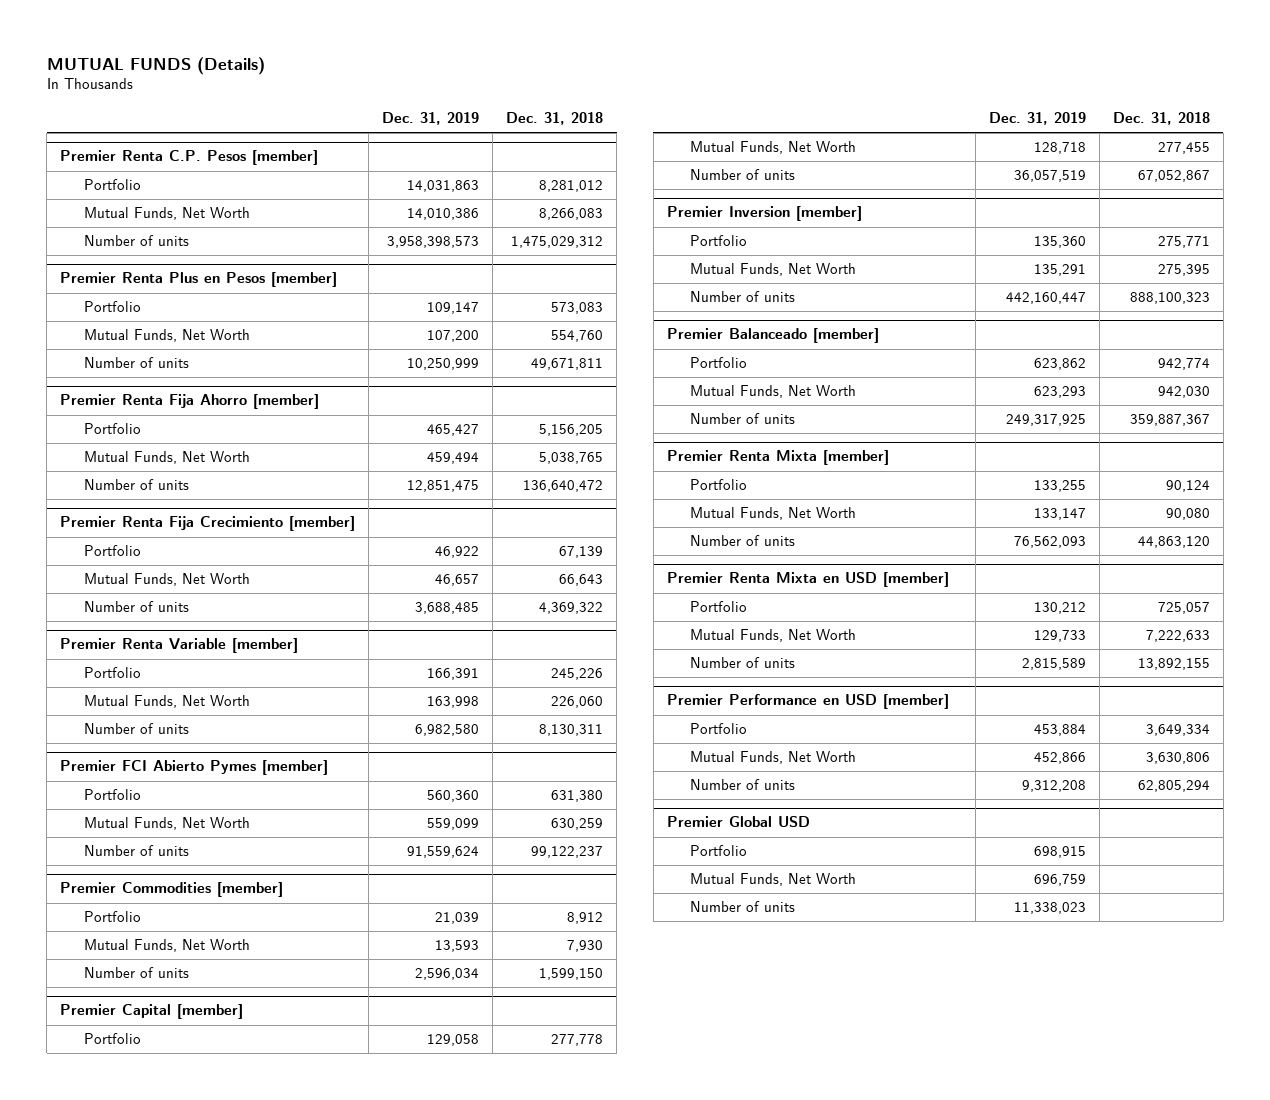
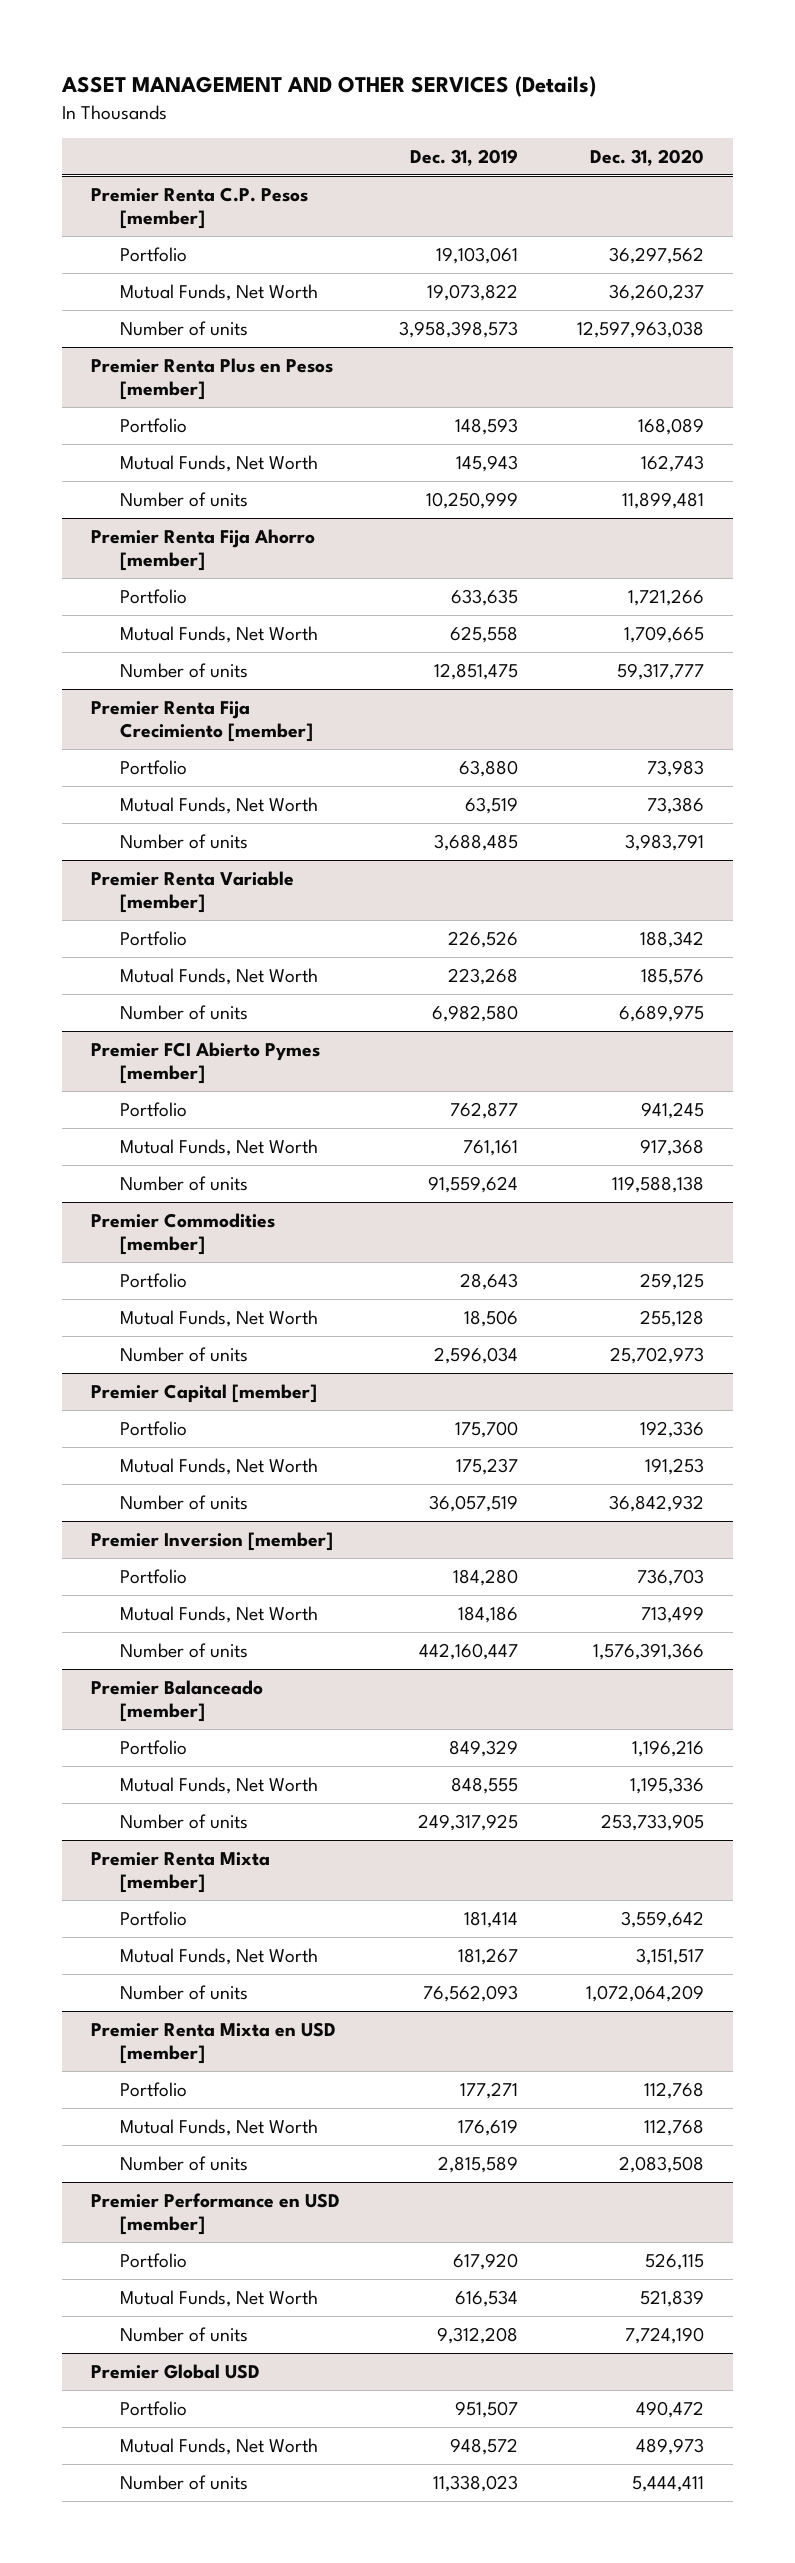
- MUTUAL FUNDS (Details)
+ ASSET MANAGEMENT AND OTHER SERVICES (Details)
- | Dec. 31, 2019 | Dec. 31, 2018
+ | Dec. 31, 2019 | Dec. 31, 2020
@ Premier Renta C.P. Pesos [member]
- Portfolio | 14,031,863 | 8,281,012
- Mutual Funds, Net Worth | 14,010,386 | 8,266,083
+ Portfolio | 19,103,061 | 36,297,562
+ Mutual Funds, Net Worth | 19,073,822 | 36,260,237
@ Premier Renta Plus en Pesos [member]
- Portfolio | 109,147 | 573,083
- Mutual Funds, Net Worth | 107,200 | 554,760
+ Portfolio | 148,593 | 168,089
+ Mutual Funds, Net Worth | 145,943 | 162,743
@ Premier Renta Fija Ahorro [member]
- Portfolio | 465,427 | 5,156,205
- Mutual Funds, Net Worth | 459,494 | 5,038,765
+ Portfolio | 633,635 | 1,721,266
+ Mutual Funds, Net Worth | 625,558 | 1,709,665
@ Premier Renta Fija Crecimiento [member]
- Portfolio | 46,922 | 67,139
- Mutual Funds, Net Worth | 46,657 | 66,643
+ Portfolio | 63,880 | 73,983
+ Mutual Funds, Net Worth | 63,519 | 73,386
@ Premier Renta Variable [member]
- Portfolio | 166,391 | 245,226
- Mutual Funds, Net Worth | 163,998 | 226,060
+ Portfolio | 226,526 | 188,342
+ Mutual Funds, Net Worth | 223,268 | 185,576
@ Premier FCI Abierto Pymes [member]
- Portfolio | 560,360 | 631,380
- Mutual Funds, Net Worth | 559,099 | 630,259
+ Portfolio | 762,877 | 941,245
+ Mutual Funds, Net Worth | 761,161 | 917,368
@ Premier Commodities [member]
- Portfolio | 21,039 | 8,912
- Mutual Funds, Net Worth | 13,593 | 7,930
+ Portfolio | 28,643 | 259,125
+ Mutual Funds, Net Worth | 18,506 | 255,128
@ Premier Capital [member]
- Portfolio | 129,058 | 277,778
- Mutual Funds, Net Worth | 128,718 | 277,455
+ Portfolio | 175,700 | 192,336
+ Mutual Funds, Net Worth | 175,237 | 191,253
@ Premier Inversion [member]
- Portfolio | 135,360 | 275,771
- Mutual Funds, Net Worth | 135,291 | 275,395
+ Portfolio | 184,280 | 736,703
+ Mutual Funds, Net Worth | 184,186 | 713,499
@ Premier Balanceado [member]
- Portfolio | 623,862 | 942,774
- Mutual Funds, Net Worth | 623,293 | 942,030
+ Portfolio | 849,329 | 1,196,216
+ Mutual Funds, Net Worth | 848,555 | 1,195,336
@ Premier Renta Mixta [member]
- Portfolio | 133,255 | 90,124
- Mutual Funds, Net Worth | 133,147 | 90,080
+ Portfolio | 181,414 | 3,559,642
+ Mutual Funds, Net Worth | 181,267 | 3,151,517
@ Premier Renta Mixta en USD [member]
- Portfolio | 130,212 | 725,057
- Mutual Funds, Net Worth | 129,733 | 7,222,633
+ Portfolio | 177,271 | 112,768
+ Mutual Funds, Net Worth | 176,619 | 112,768
@ Premier Performance en USD [member]
- Portfolio | 453,884 | 3,649,334
- Mutual Funds, Net Worth | 452,866 | 3,630,806
+ Portfolio | 617,920 | 526,115
+ Mutual Funds, Net Worth | 616,534 | 521,839
@ Premier Global USD
- Portfolio | 698,915 |
- Mutual Funds, Net Worth | 696,759 |
+ Portfolio | 951,507 | 490,472
+ Mutual Funds, Net Worth | 948,572 | 489,973

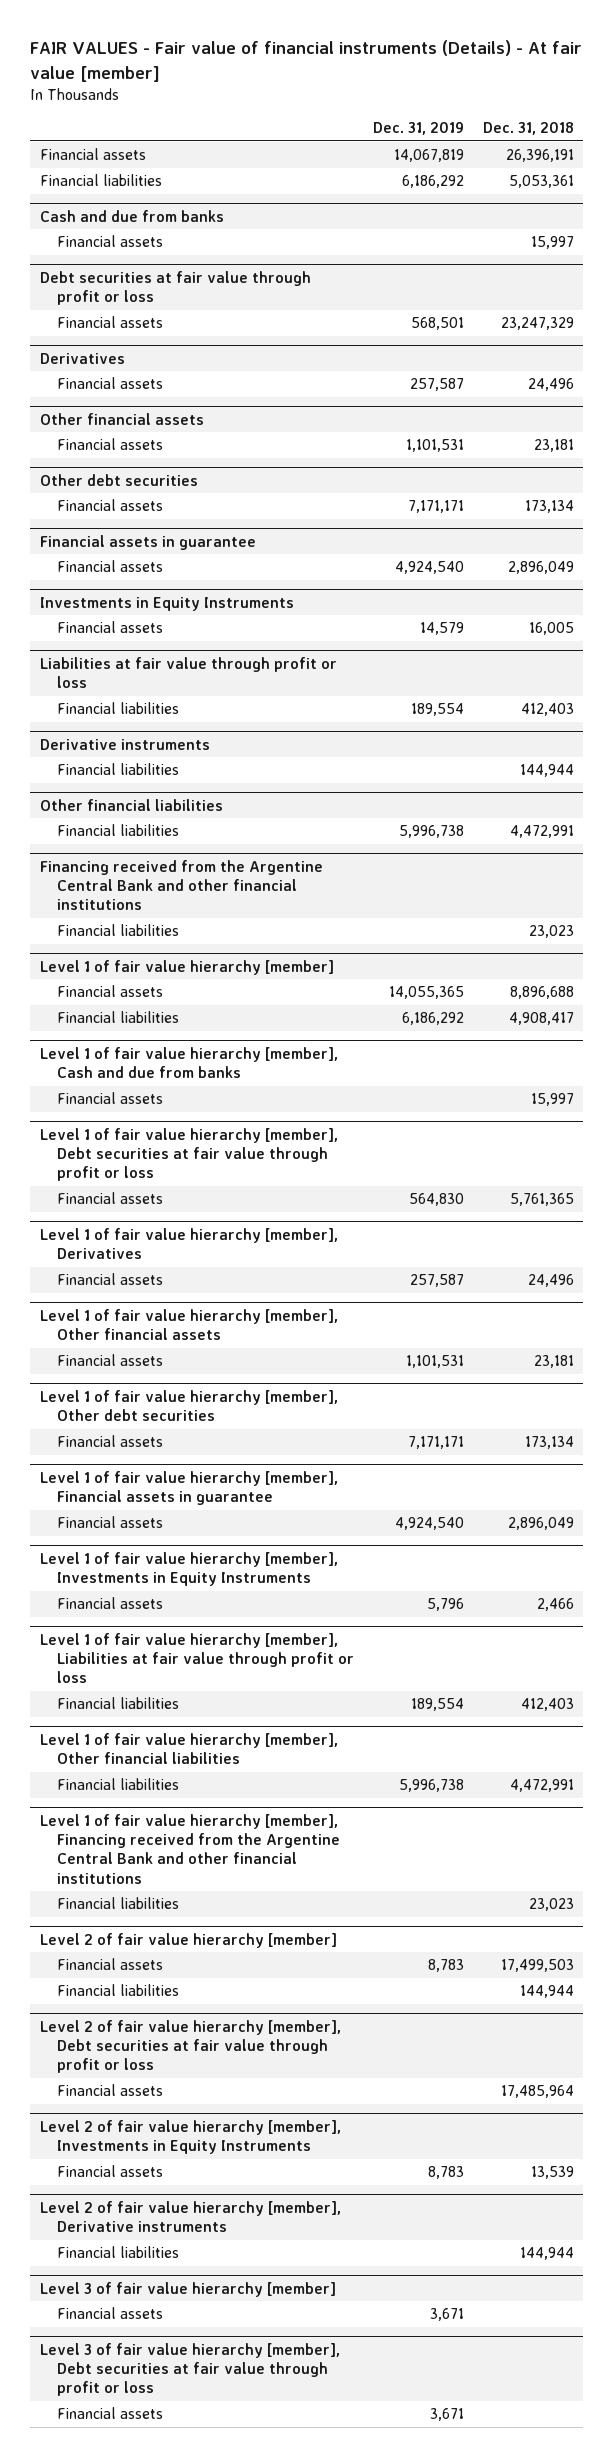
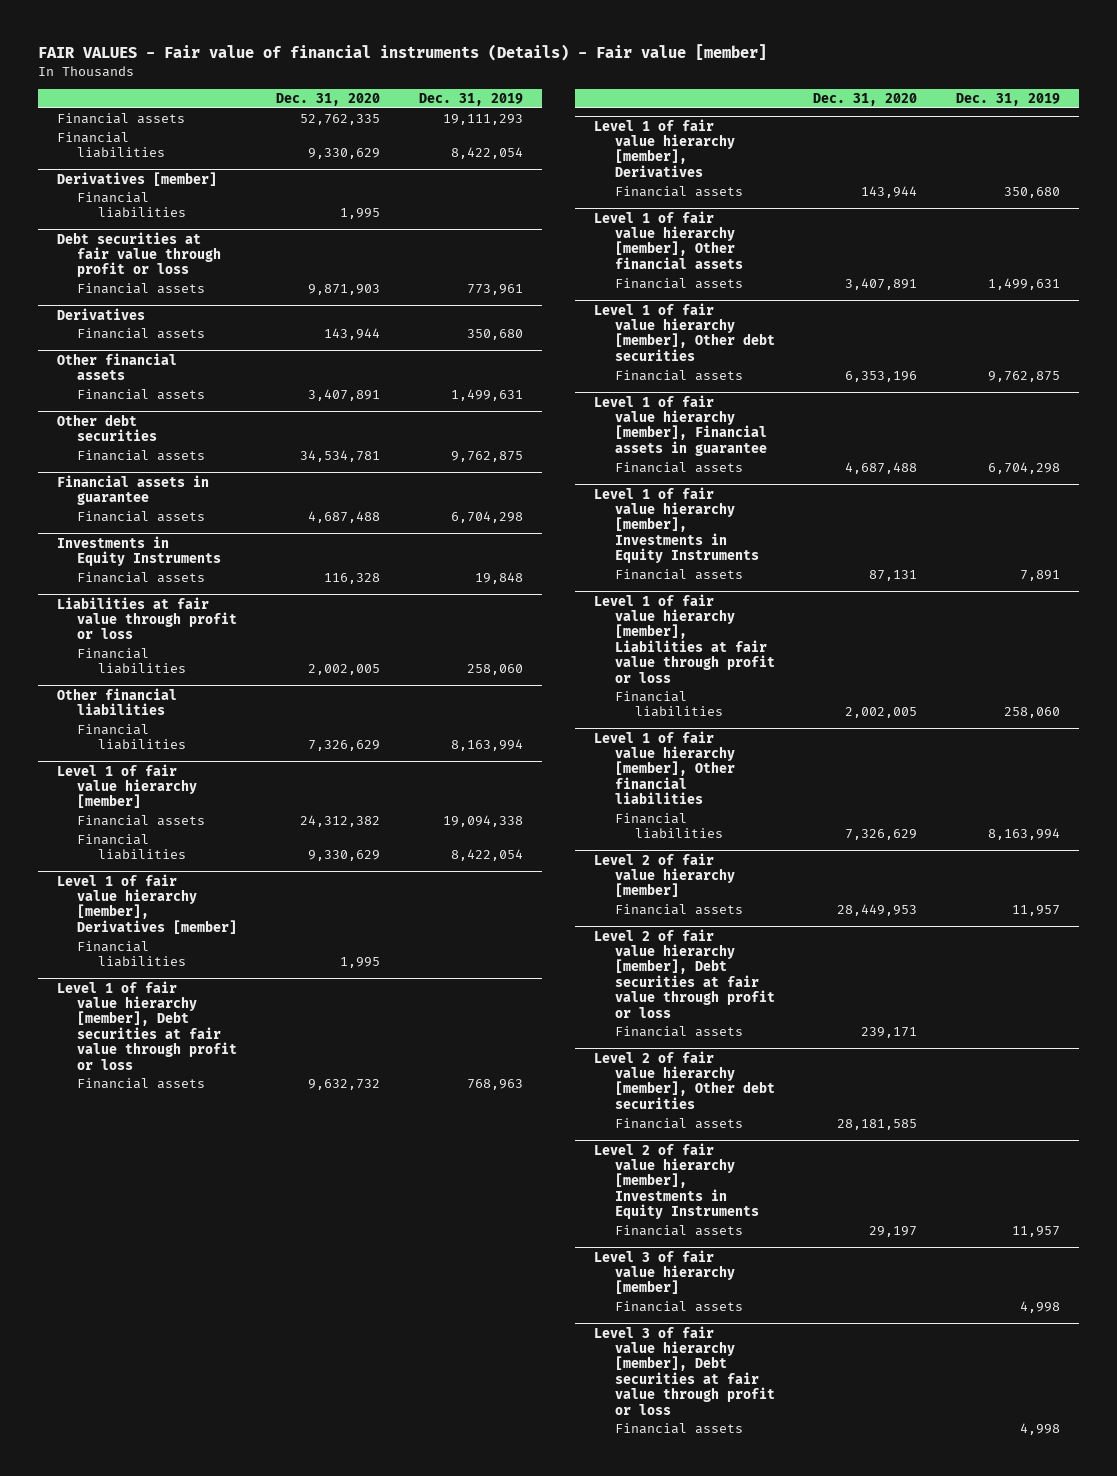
- FAIR VALUES - Fair value of financial instruments (Details) - At fair value [member]
+ FAIR VALUES - Fair value of financial instruments (Details) - Fair value [member]
- | Dec. 31, 2019 | Dec. 31, 2018
+ | Dec. 31, 2020 | Dec. 31, 2019
- Financial assets | 14,067,819 | 26,396,191
- Financial liabilities | 6,186,292 | 5,053,361
- Cash and due from banks
- Financial assets | | 15,997
+ Financial assets | 52,762,335 | 19,111,293
+ Financial liabilities | 9,330,629 | 8,422,054
+ Derivatives [member]
+ Financial liabilities | 1,995 |
@ Debt securities at fair value through profit or loss
- Financial assets | 568,501 | 23,247,329
+ Financial assets | 9,871,903 | 773,961
@ Derivatives
- Financial assets | 257,587 | 24,496
+ Financial assets | 143,944 | 350,680
@ Other financial assets
- Financial assets | 1,101,531 | 23,181
+ Financial assets | 3,407,891 | 1,499,631
@ Other debt securities
- Financial assets | 7,171,171 | 173,134
+ Financial assets | 34,534,781 | 9,762,875
@ Financial assets in guarantee
- Financial assets | 4,924,540 | 2,896,049
+ Financial assets | 4,687,488 | 6,704,298
@ Investments in Equity Instruments
- Financial assets | 14,579 | 16,005
+ Financial assets | 116,328 | 19,848
@ Liabilities at fair value through profit or loss
- Financial liabilities | 189,554 | 412,403
- Derivative instruments
- Financial liabilities | | 144,944
@ Liabilities at fair value through profit or loss
+ Financial liabilities | 2,002,005 | 258,060
@ Other financial liabilities
- Financial liabilities | 5,996,738 | 4,472,991
- Financing received from the Argentine Central Bank and other financial institutions
- Financial liabilities | | 23,023
@ Other financial liabilities
+ Financial liabilities | 7,326,629 | 8,163,994
@ Level 1 of fair value hierarchy [member]
- Financial assets | 14,055,365 | 8,896,688
- Financial liabilities | 6,186,292 | 4,908,417
- Level 1 of fair value hierarchy [member], Cash and due from banks
- Financial assets | | 15,997
@ Level 1 of fair value hierarchy [member]
+ Financial assets | 24,312,382 | 19,094,338
+ Financial liabilities | 9,330,629 | 8,422,054
+ Level 1 of fair value hierarchy [member], Derivatives [member]
+ Financial liabilities | 1,995 |
@ Level 1 of fair value hierarchy [member], Debt securities at fair value through profit or loss
- Financial assets | 564,830 | 5,761,365
+ Financial assets | 9,632,732 | 768,963
@ Level 1 of fair value hierarchy [member], Derivatives
- Financial assets | 257,587 | 24,496
+ Financial assets | 143,944 | 350,680
@ Level 1 of fair value hierarchy [member], Other financial assets
- Financial assets | 1,101,531 | 23,181
+ Financial assets | 3,407,891 | 1,499,631
@ Level 1 of fair value hierarchy [member], Other debt securities
- Financial assets | 7,171,171 | 173,134
+ Financial assets | 6,353,196 | 9,762,875
@ Level 1 of fair value hierarchy [member], Financial assets in guarantee
- Financial assets | 4,924,540 | 2,896,049
+ Financial assets | 4,687,488 | 6,704,298
@ Level 1 of fair value hierarchy [member], Investments in Equity Instruments
- Financial assets | 5,796 | 2,466
+ Financial assets | 87,131 | 7,891
@ Level 1 of fair value hierarchy [member], Liabilities at fair value through profit or loss
- Financial liabilities | 189,554 | 412,403
+ Financial liabilities | 2,002,005 | 258,060
@ Level 1 of fair value hierarchy [member], Other financial liabilities
- Financial liabilities | 5,996,738 | 4,472,991
- Level 1 of fair value hierarchy [member], Financing received from the Argentine Central Bank and other financial institutions
- Financial liabilities | | 23,023
@ Level 1 of fair value hierarchy [member], Other financial liabilities
+ Financial liabilities | 7,326,629 | 8,163,994
@ Level 2 of fair value hierarchy [member]
- Financial assets | 8,783 | 17,499,503
- Financial liabilities | | 144,944
+ Financial assets | 28,449,953 | 11,957
+ Level 2 of fair value hierarchy [member], Other debt securities
+ Financial assets | 28,181,585 |
@ Level 2 of fair value hierarchy [member], Investments in Equity Instruments
- Financial assets | 8,783 | 13,539
- Level 2 of fair value hierarchy [member], Derivative instruments
- Financial liabilities | | 144,944
@ Level 2 of fair value hierarchy [member], Investments in Equity Instruments
+ Financial assets | 29,197 | 11,957
@ Level 3 of fair value hierarchy [member]
- Financial assets | 3,671 |
+ Financial assets | | 4,998
@ Level 3 of fair value hierarchy [member], Debt securities at fair value through profit or loss
- Financial assets | 3,671 |
+ Financial assets | | 4,998

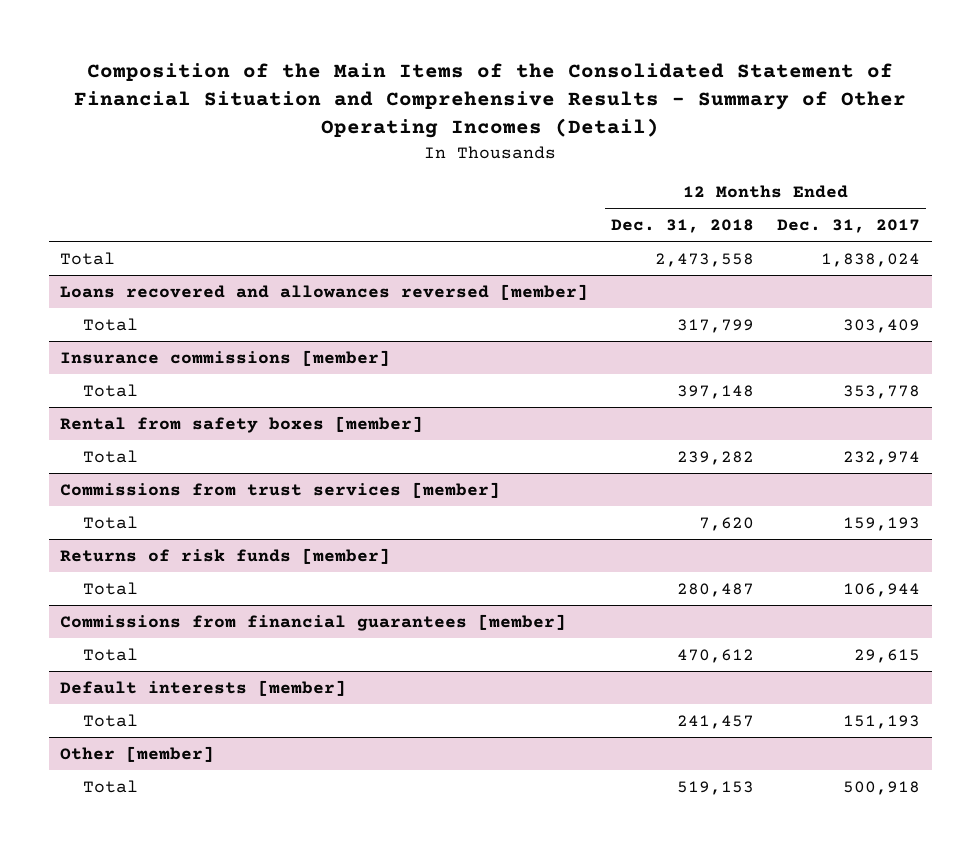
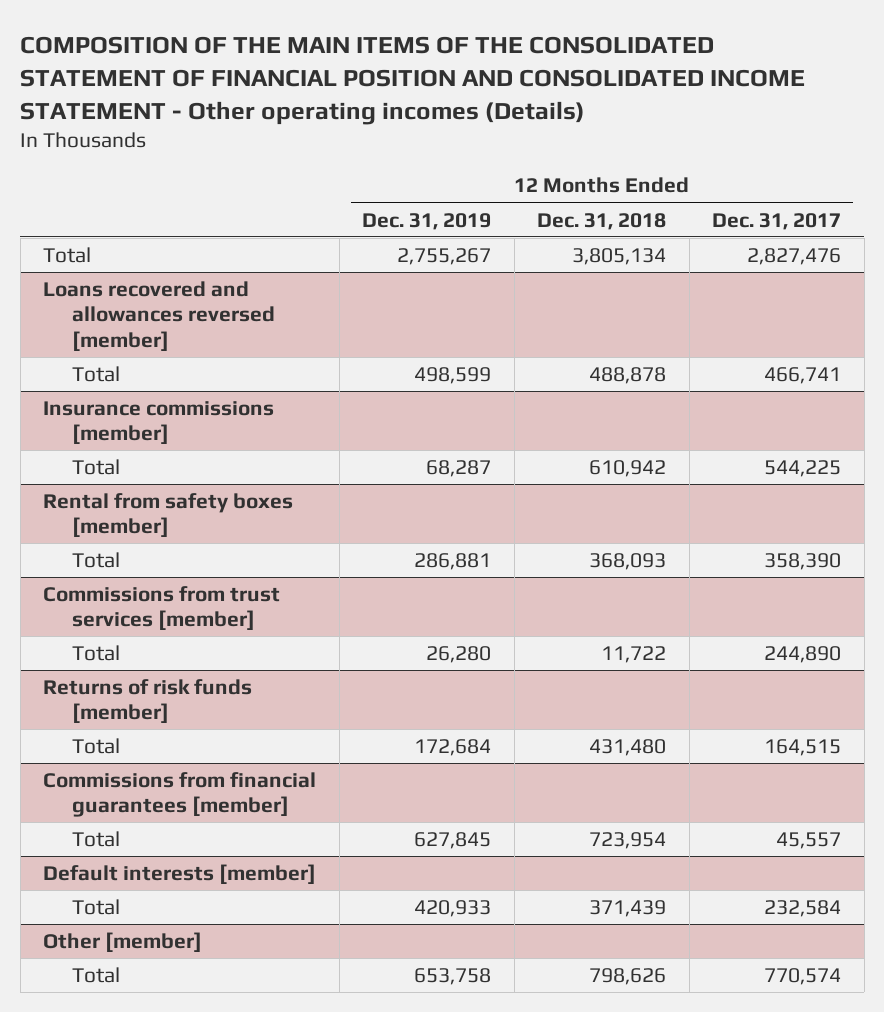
- Composition of the Main Items of the Consolidated Statement of Financial Situation and Comprehensive Results - Summary of Other Operating Incomes (Detail)
+ COMPOSITION OF THE MAIN ITEMS OF THE CONSOLIDATED STATEMENT OF FINANCIAL POSITION AND CONSOLIDATED INCOME STATEMENT - Other operating incomes (Details)
- | 12 Months Ended Dec. 31, 2018 | 12 Months Ended Dec. 31, 2017
+ | 12 Months Ended Dec. 31, 2019 | 12 Months Ended Dec. 31, 2018 | 12 Months Ended Dec. 31, 2017
- Total | 2,473,558 | 1,838,024
+ Total | 2,755,267 | 3,805,134 | 2,827,476
@ Loans recovered and allowances reversed [member]
- Total | 317,799 | 303,409
+ Total | 498,599 | 488,878 | 466,741
@ Insurance commissions [member]
- Total | 397,148 | 353,778
+ Total | 68,287 | 610,942 | 544,225
@ Rental from safety boxes [member]
- Total | 239,282 | 232,974
+ Total | 286,881 | 368,093 | 358,390
@ Commissions from trust services [member]
- Total | 7,620 | 159,193
+ Total | 26,280 | 11,722 | 244,890
@ Returns of risk funds [member]
- Total | 280,487 | 106,944
+ Total | 172,684 | 431,480 | 164,515
@ Commissions from financial guarantees [member]
- Total | 470,612 | 29,615
+ Total | 627,845 | 723,954 | 45,557
@ Default interests [member]
- Total | 241,457 | 151,193
+ Total | 420,933 | 371,439 | 232,584
@ Other [member]
- Total | 519,153 | 500,918
+ Total | 653,758 | 798,626 | 770,574

